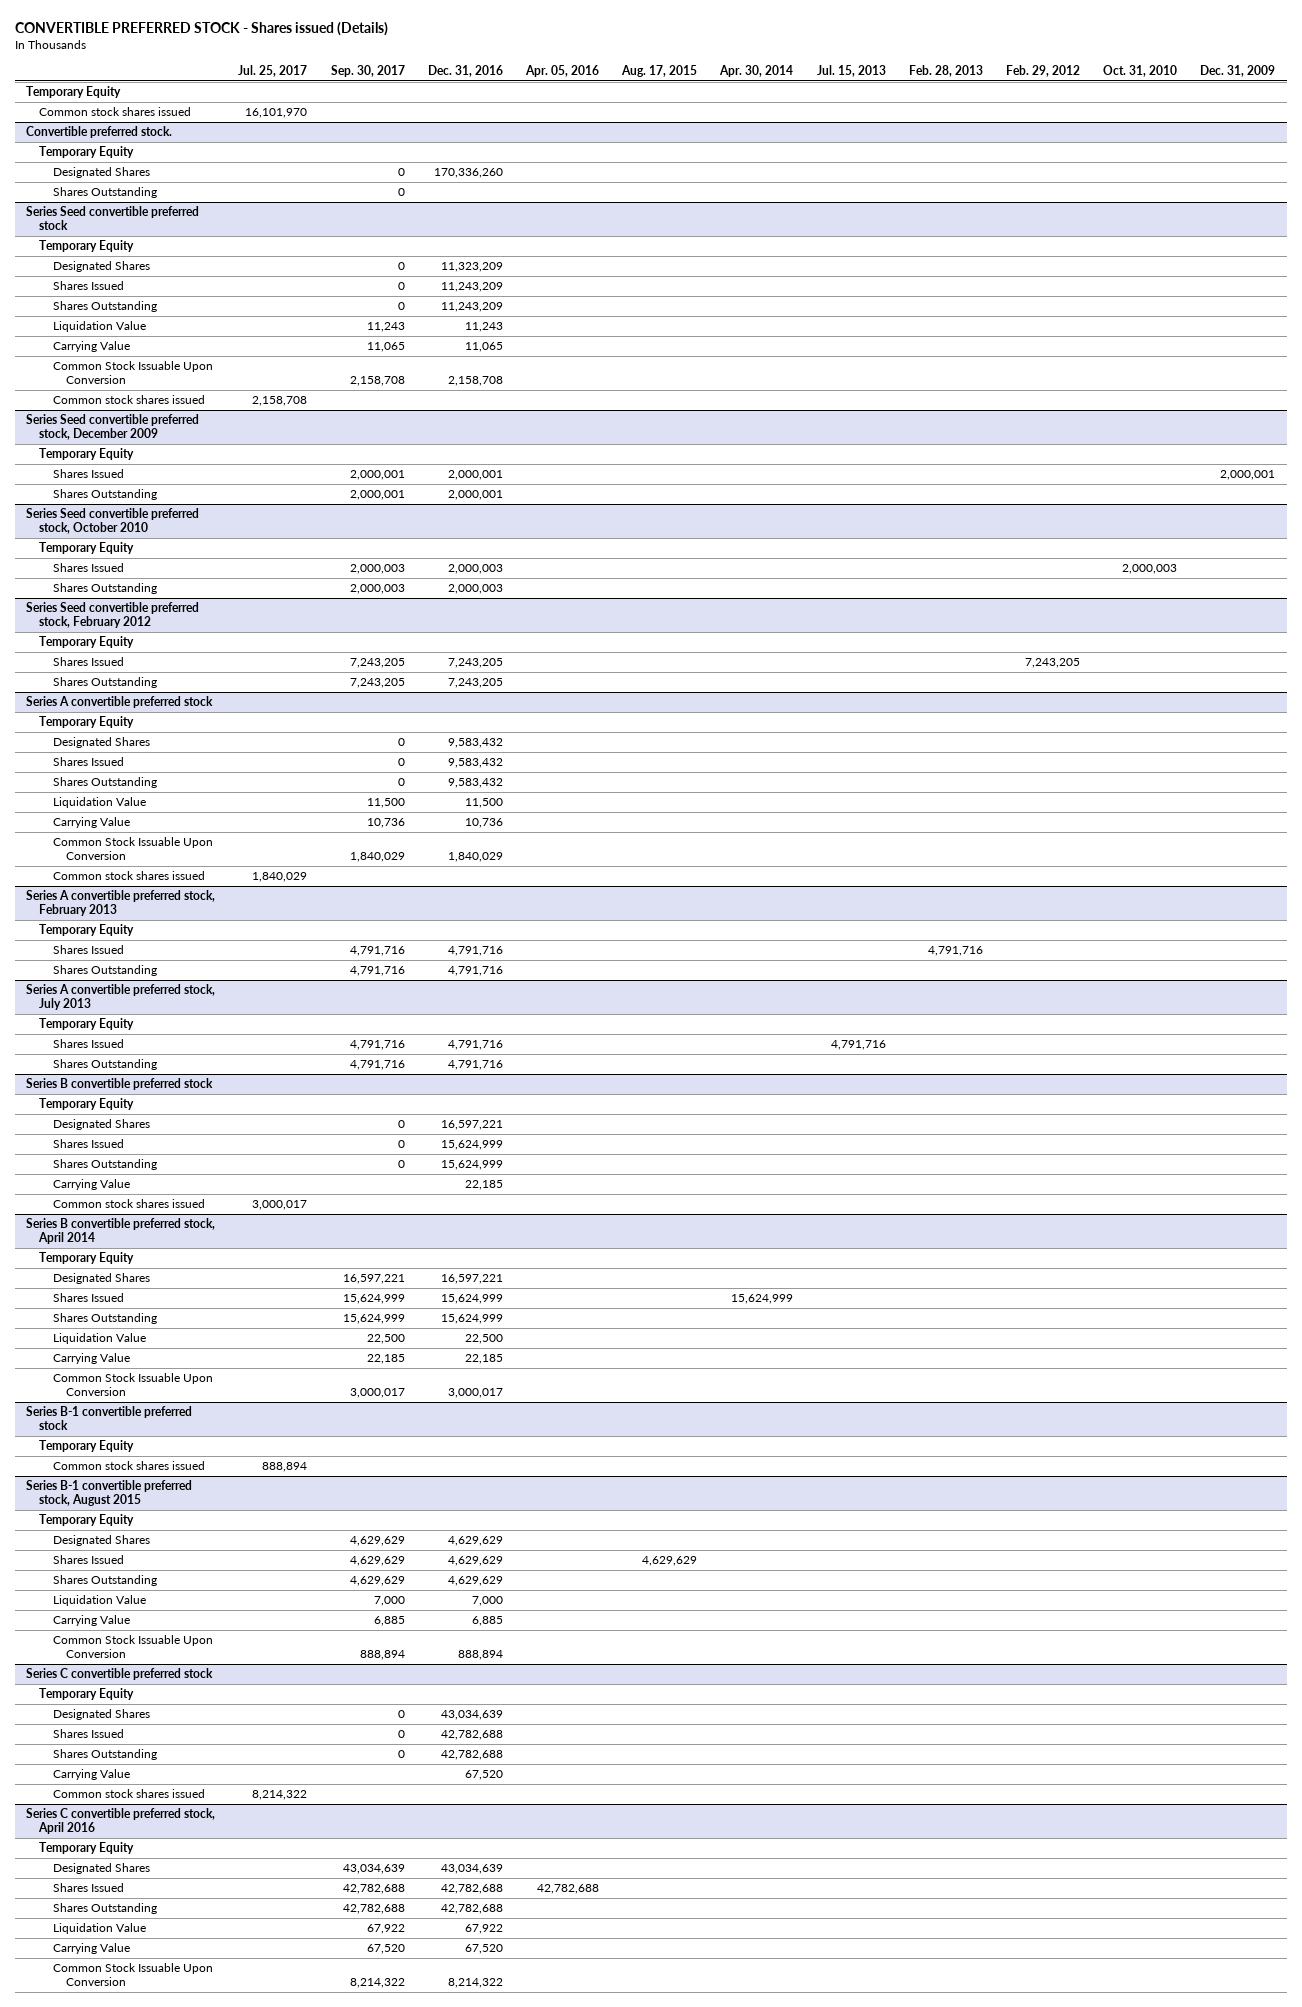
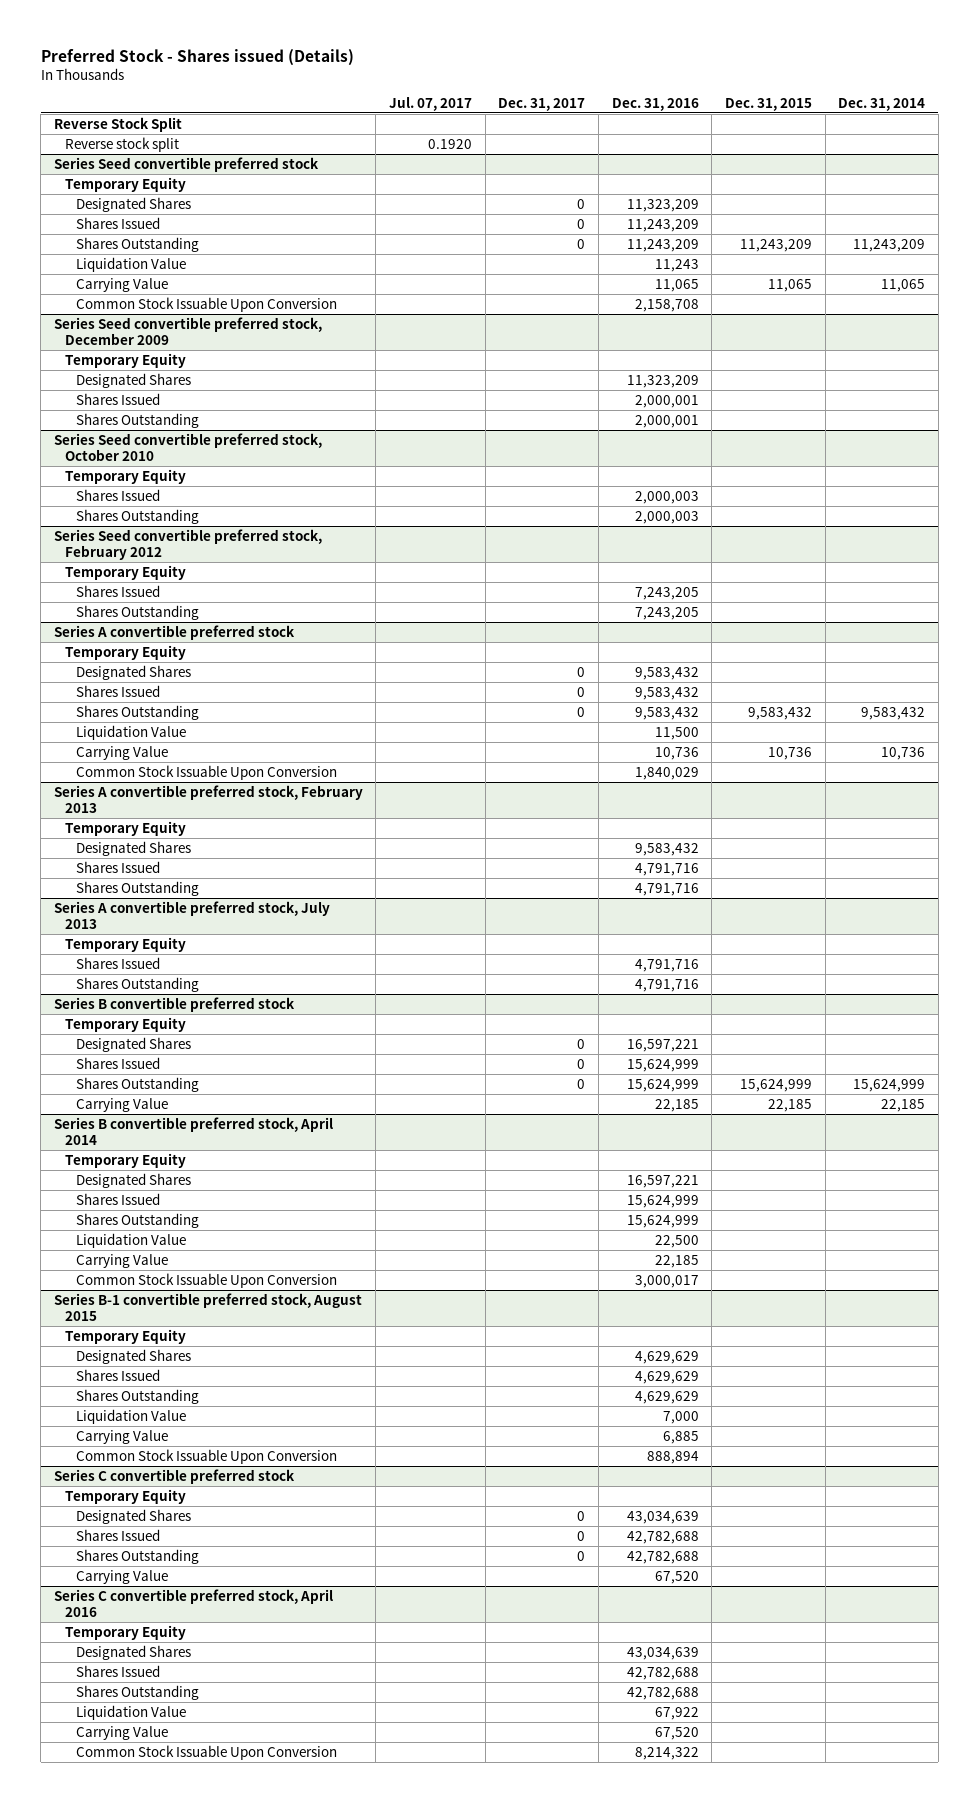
- CONVERTIBLE PREFERRED STOCK - Shares issued (Details)
+ Preferred Stock - Shares issued (Details)
- | Jul. 25, 2017 | Sep. 30, 2017 | Dec. 31, 2016 | Apr. 05, 2016 | Aug. 17, 2015 | Apr. 30, 2014 | Jul. 15, 2013 | Feb. 28, 2013 | Feb. 29, 2012 | Oct. 31, 2010 | Dec. 31, 2009
+ | Jul. 07, 2017 | Dec. 31, 2017 | Dec. 31, 2016 | Dec. 31, 2015 | Dec. 31, 2014
- Temporary Equity
- Common stock shares issued | 16,101,970 | | | | | | | | | |
- Convertible preferred stock.
- Temporary Equity
- Designated Shares | | 0 | 170,336,260 | | | | | | | |
- Shares Outstanding | | 0 | | | | | | | | |
+ Reverse Stock Split
+ Reverse stock split | 0.1920 | | | |
@ Series Seed convertible preferred stock
- Common stock shares issued | 2,158,708 | | | | | | | | | |
@ Series Seed convertible preferred stock, December 2009
+ Designated Shares | | | 11,323,209 | |
@ Series A convertible preferred stock
- Common stock shares issued | 1,840,029 | | | | | | | | | |
@ Series A convertible preferred stock, February 2013
+ Designated Shares | | | 9,583,432 | |
@ Series B convertible preferred stock
- Common stock shares issued | 3,000,017 | | | | | | | | | |
- Series B-1 convertible preferred stock
- Temporary Equity
- Common stock shares issued | 888,894 | | | | | | | | | |
@ Series C convertible preferred stock
- Common stock shares issued | 8,214,322 | | | | | | | | | |

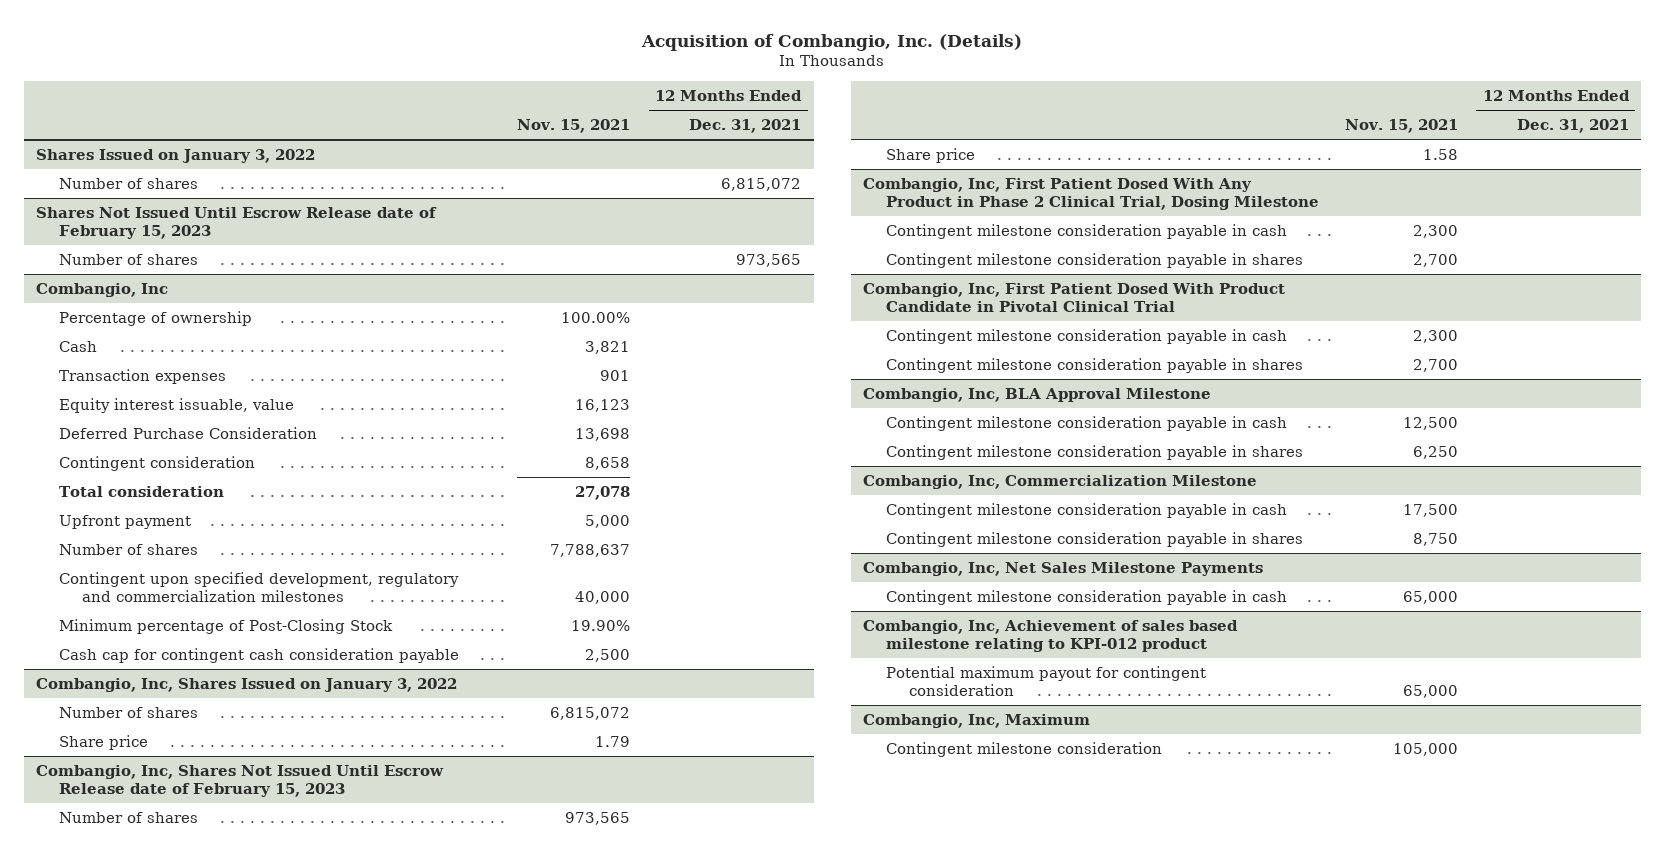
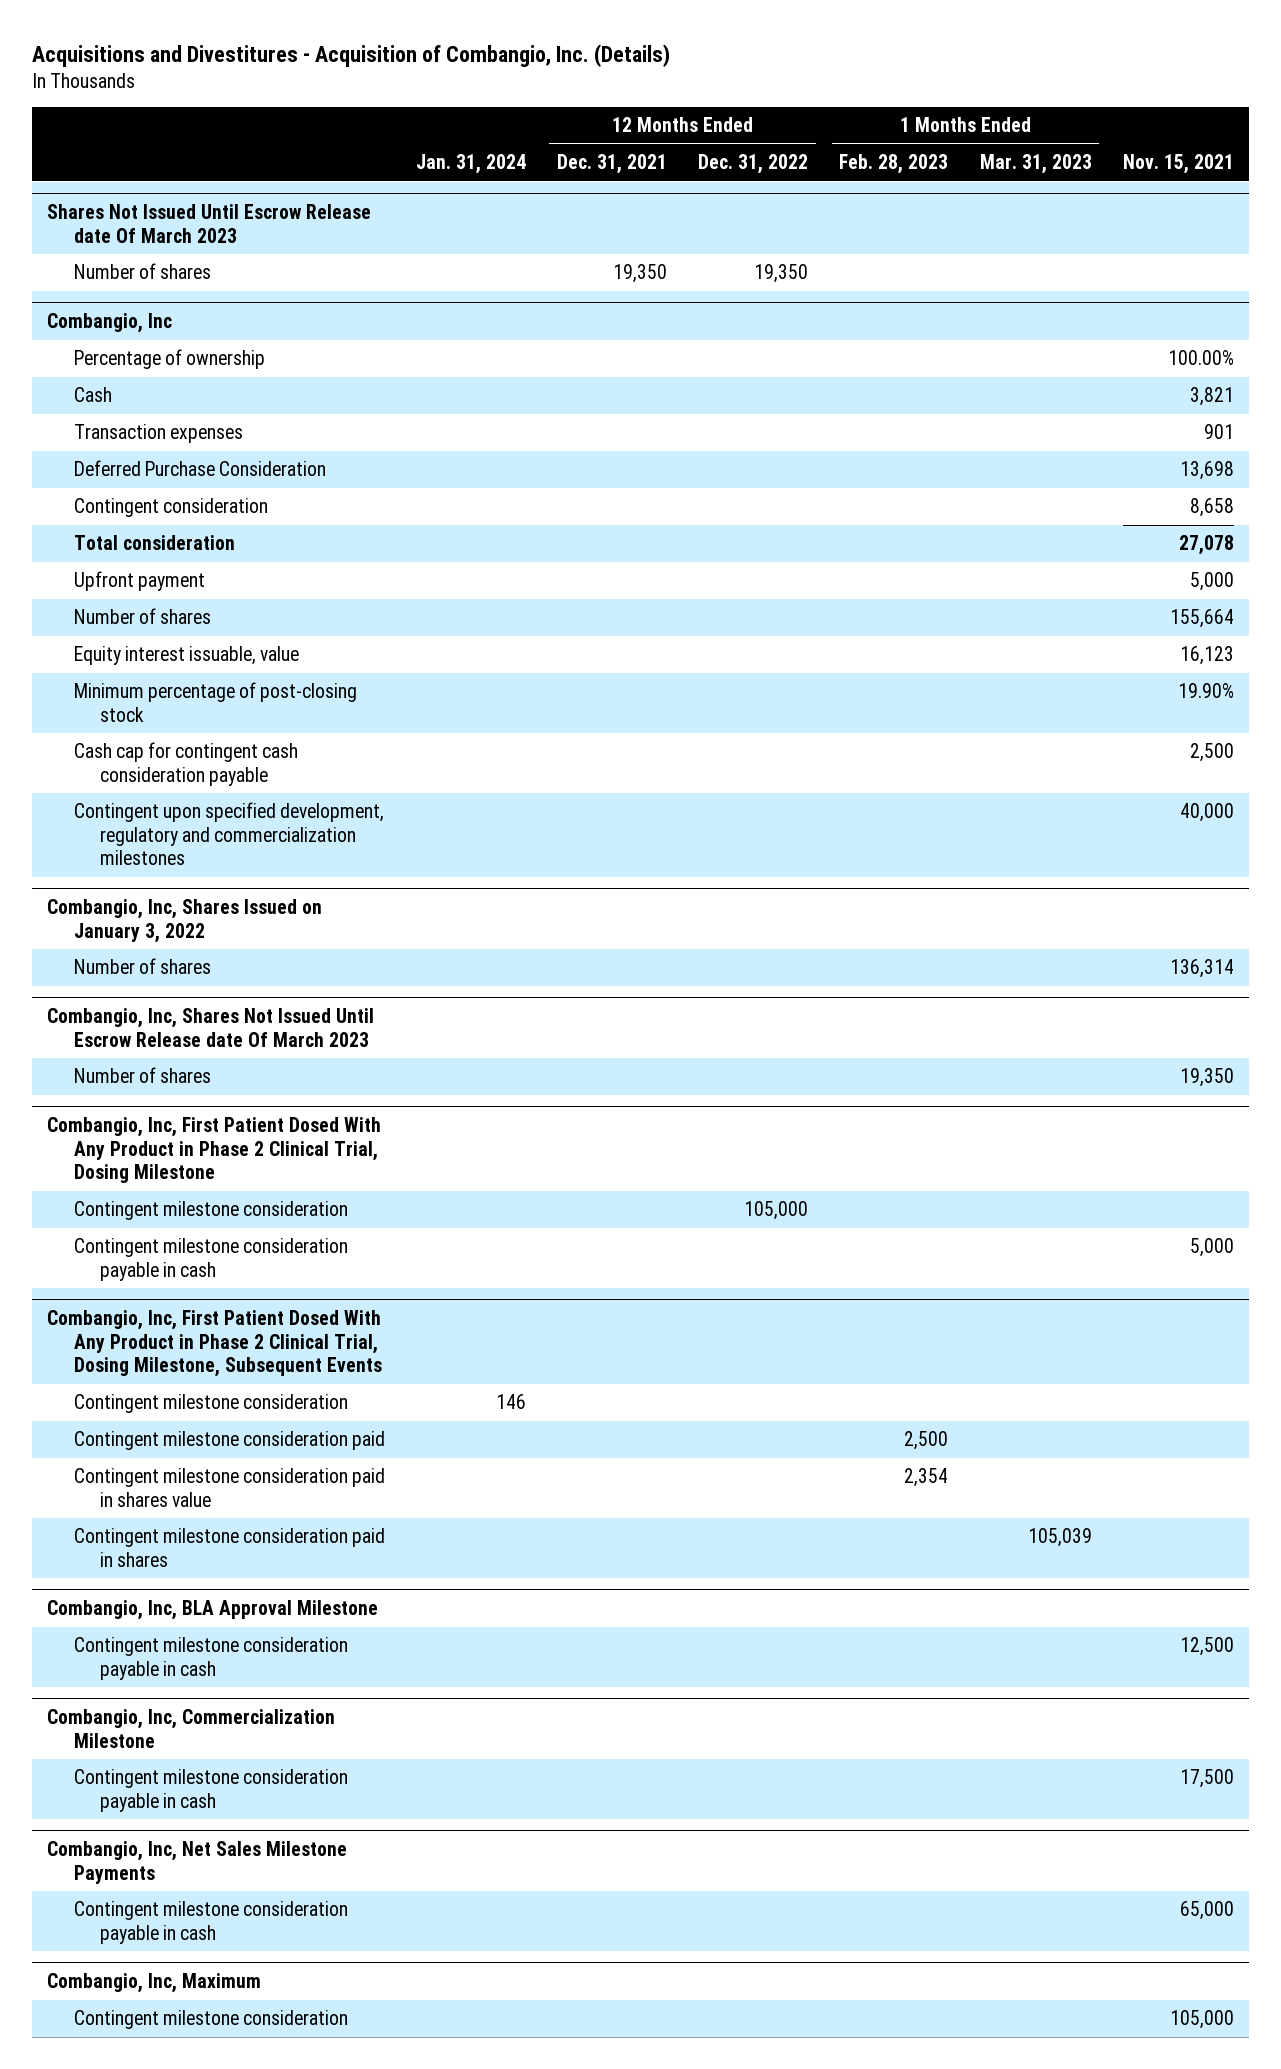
- Acquisition of Combangio, Inc. (Details)
+ Acquisitions and Divestitures - Acquisition of Combangio, Inc. (Details)
- | Nov. 15, 2021 | 12 Months Ended Dec. 31, 2021
+ | Jan. 31, 2024 | 12 Months Ended Dec. 31, 2021 | 12 Months Ended Dec. 31, 2022 | 1 Months Ended Feb. 28, 2023 | 1 Months Ended Mar. 31, 2023 | Nov. 15, 2021
- Shares Issued on January 3, 2022
- Number of shares | | 6,815,072
- Shares Not Issued Until Escrow Release date of February 15, 2023
- Number of shares | | 973,565
+ Shares Not Issued Until Escrow Release date Of March 2023
+ Number of shares | | 19,350 | 19,350 | | |
@ Combangio, Inc
- Number of shares | 7,788,637 |
- Minimum percentage of Post-Closing Stock | 19.90% |
+ Number of shares | | | | | | 155,664
moved down: Equity interest issuable, value | | | | | | 16,123
+ Minimum percentage of post-closing stock | | | | | | 19.90%
moved down: Contingent upon specified development, regulatory and commercialization milestones | | | | | | 40,000
@ Combangio, Inc, Shares Issued on January 3, 2022
- Number of shares | 6,815,072 |
- Share price | 1.79 |
- Combangio, Inc, Shares Not Issued Until Escrow Release date of February 15, 2023
- Number of shares | 973,565 |
- Share price | 1.58 |
@ Combangio, Inc, Shares Issued on January 3, 2022
+ Number of shares | | | | | | 136,314
+ Combangio, Inc, Shares Not Issued Until Escrow Release date Of March 2023
+ Number of shares | | | | | | 19,350
@ Combangio, Inc, First Patient Dosed With Any Product in Phase 2 Clinical Trial, Dosing Milestone
- Contingent milestone consideration payable in cash | 2,300 |
- Contingent milestone consideration payable in shares | 2,700 |
- Combangio, Inc, First Patient Dosed With Product Candidate in Pivotal Clinical Trial
- Contingent milestone consideration payable in cash | 2,300 |
- Contingent milestone consideration payable in shares | 2,700 |
@ Combangio, Inc, First Patient Dosed With Any Product in Phase 2 Clinical Trial, Dosing Milestone
+ Contingent milestone consideration | | | 105,000 | | |
+ Contingent milestone consideration payable in cash | | | | | | 5,000
+ Combangio, Inc, First Patient Dosed With Any Product in Phase 2 Clinical Trial, Dosing Milestone, Subsequent Events
+ Contingent milestone consideration | 146 | | | | |
+ Contingent milestone consideration paid | | | | 2,500 | |
+ Contingent milestone consideration paid in shares value | | | | 2,354 | |
+ Contingent milestone consideration paid in shares | | | | | 105,039 |
@ Combangio, Inc, BLA Approval Milestone
- Contingent milestone consideration payable in shares | 6,250 |
@ Combangio, Inc, Commercialization Milestone
- Contingent milestone consideration payable in shares | 8,750 |
- Combangio, Inc, Achievement of sales based milestone relating to KPI-012 product
- Potential maximum payout for contingent consideration | 65,000 |

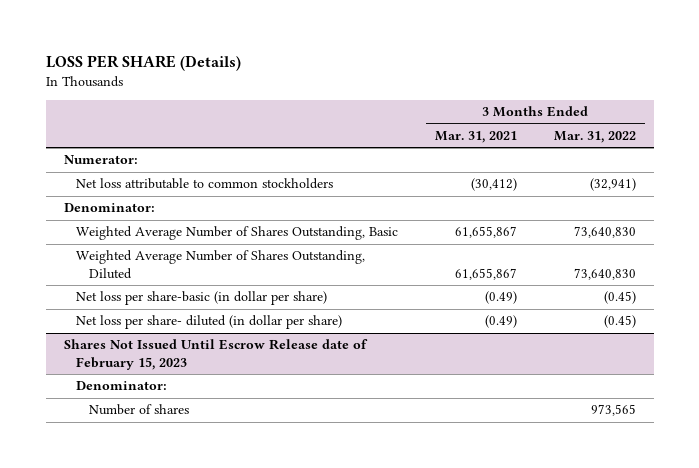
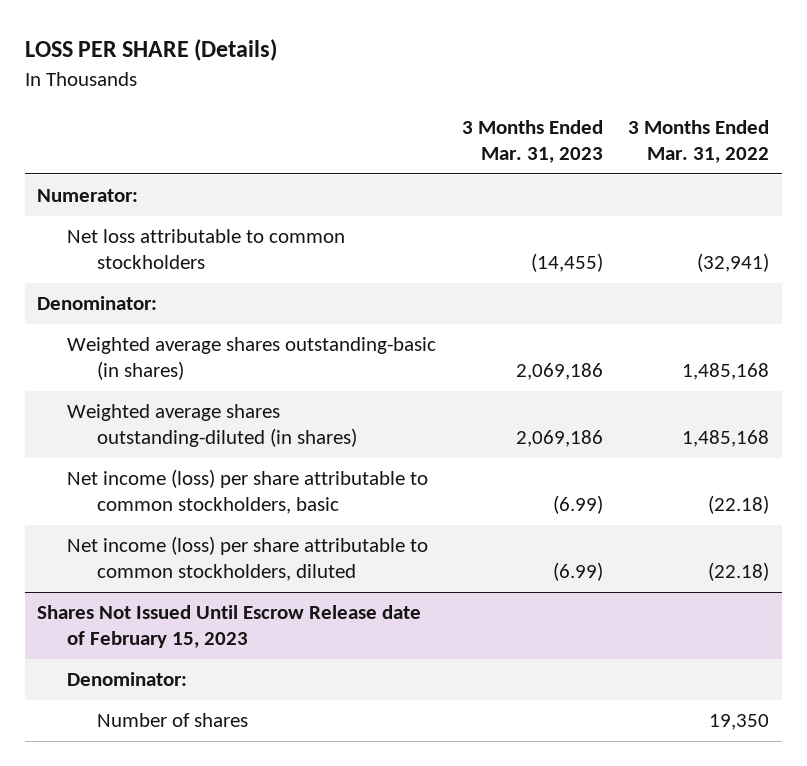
- | 3 Months Ended Mar. 31, 2021 | 3 Months Ended Mar. 31, 2022
+ | 3 Months Ended Mar. 31, 2023 | 3 Months Ended Mar. 31, 2022
- Weighted Average Number of Shares Outstanding, Basic | 61,655,867 | 73,640,830
- Weighted Average Number of Shares Outstanding, Diluted | 61,655,867 | 73,640,830
- Net loss per share-basic (in dollar per share) | (0.49) | (0.45)
- Net loss per share- diluted (in dollar per share) | (0.49) | (0.45)
+ Weighted average shares outstanding-basic (in shares) | 2,069,186 | 1,485,168
+ Weighted average shares outstanding-diluted (in shares) | 2,069,186 | 1,485,168
+ Net income (loss) per share attributable to common stockholders, basic | (6.99) | (22.18)
+ Net income (loss) per share attributable to common stockholders, diluted | (6.99) | (22.18)
@ Shares Not Issued Until Escrow Release date of February 15, 2023
- Number of shares | | 973,565
+ Number of shares | | 19,350

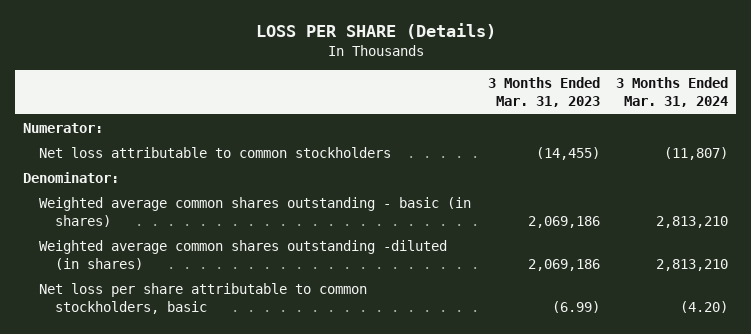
- | 3 Months Ended Mar. 31, 2023 | 3 Months Ended Mar. 31, 2022
+ | 3 Months Ended Mar. 31, 2023 | 3 Months Ended Mar. 31, 2024
- Weighted average shares outstanding-basic (in shares) | 2,069,186 | 1,485,168
- Weighted average shares outstanding-diluted (in shares) | 2,069,186 | 1,485,168
- Net income (loss) per share attributable to common stockholders, basic | (6.99) | (22.18)
- Net income (loss) per share attributable to common stockholders, diluted | (6.99) | (22.18)
- Shares Not Issued Until Escrow Release date of February 15, 2023
- Denominator:
- Number of shares | | 19,350
+ Weighted average common shares outstanding - basic (in shares) | 2,069,186 | 2,813,210
+ Weighted average common shares outstanding -diluted (in shares) | 2,069,186 | 2,813,210
+ Net loss per share attributable to common stockholders, basic | (6.99) | (4.20)

